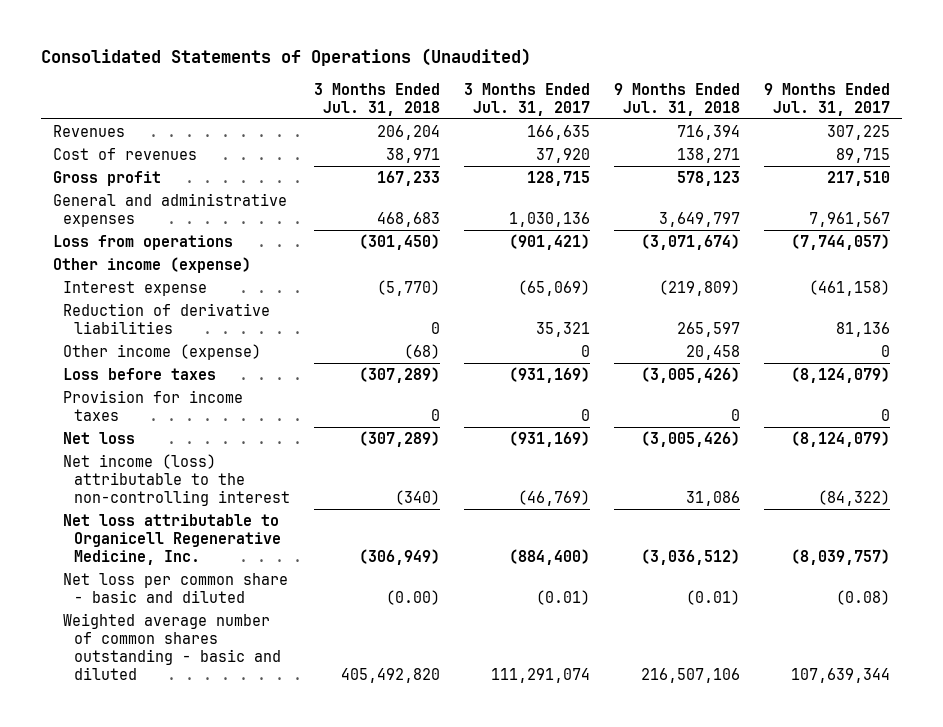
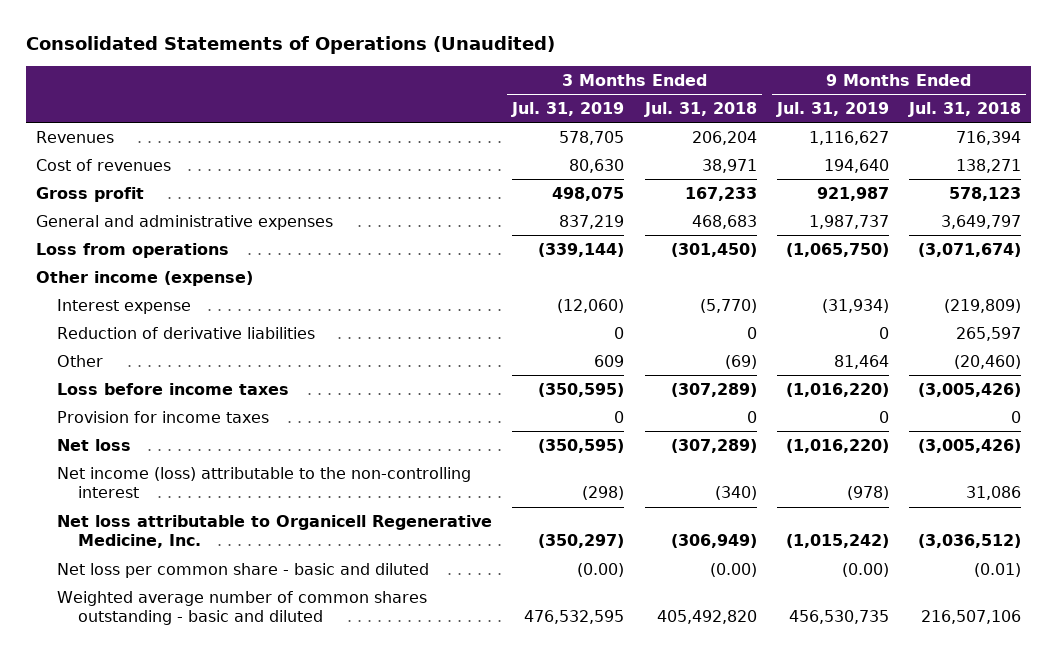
- | 3 Months Ended Jul. 31, 2018 | 3 Months Ended Jul. 31, 2017 | 9 Months Ended Jul. 31, 2018 | 9 Months Ended Jul. 31, 2017
+ | 3 Months Ended Jul. 31, 2019 | 3 Months Ended Jul. 31, 2018 | 9 Months Ended Jul. 31, 2019 | 9 Months Ended Jul. 31, 2018
- Other income (expense) | (68) | 0 | 20,458 | 0
- Loss before taxes | (307,289) | (931,169) | (3,005,426) | (8,124,079)
+ Other | 609 | (69) | 81,464 | (20,460)
+ Loss before income taxes | (350,595) | (307,289) | (1,016,220) | (3,005,426)

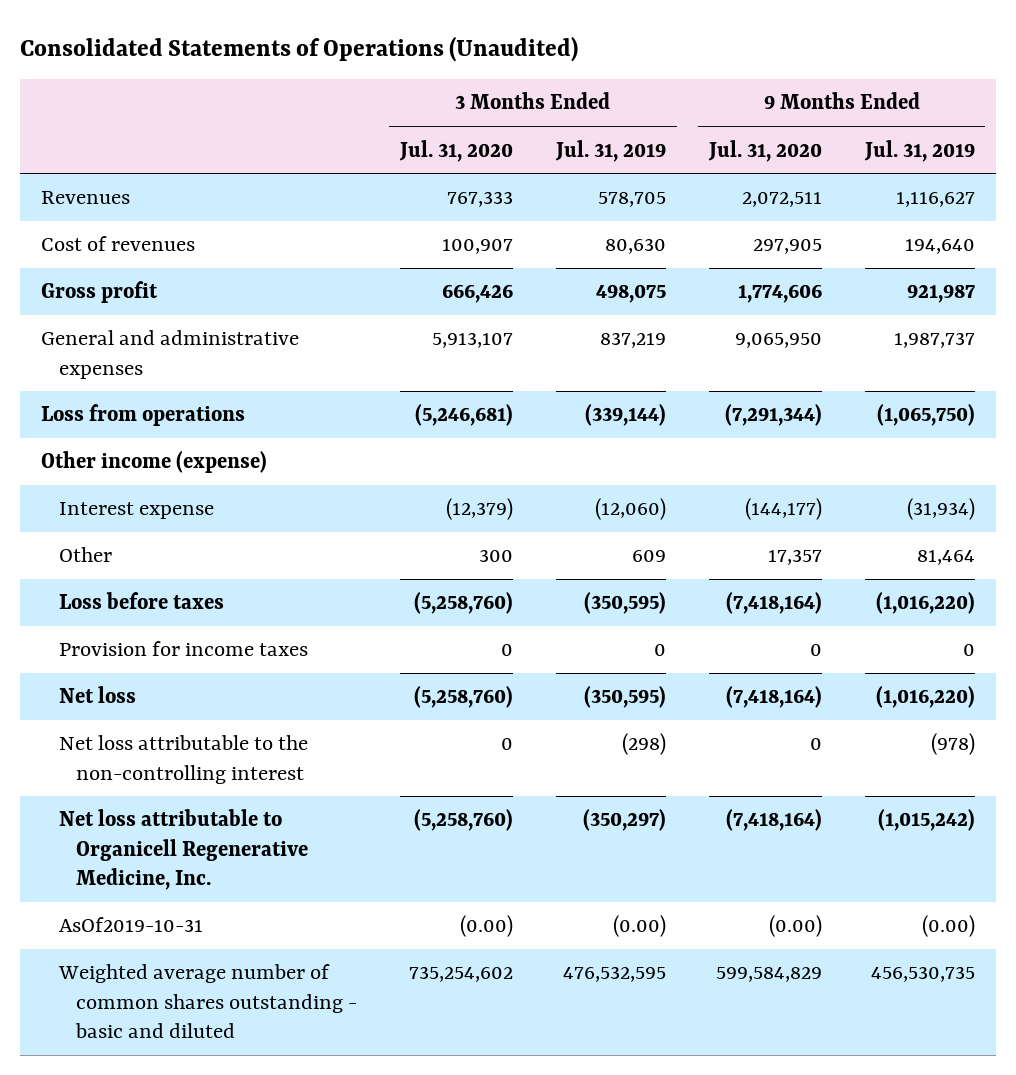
- | 3 Months Ended Jul. 31, 2019 | 3 Months Ended Jul. 31, 2018 | 9 Months Ended Jul. 31, 2019 | 9 Months Ended Jul. 31, 2018
+ | 3 Months Ended Jul. 31, 2020 | 3 Months Ended Jul. 31, 2019 | 9 Months Ended Jul. 31, 2020 | 9 Months Ended Jul. 31, 2019
- Reduction of derivative liabilities | 0 | 0 | 0 | 265,597
- Loss before income taxes | (350,595) | (307,289) | (1,016,220) | (3,005,426)
+ Loss before taxes | (5,258,760) | (350,595) | (7,418,164) | (1,016,220)
- Net income (loss) attributable to the non-controlling interest | (298) | (340) | (978) | 31,086
+ Net loss attributable to the non-controlling interest | 0 | (298) | 0 | (978)
- Net loss per common share - basic and diluted | (0.00) | (0.00) | (0.00) | (0.01)
+ AsOf2019-10-31 | (0.00) | (0.00) | (0.00) | (0.00)

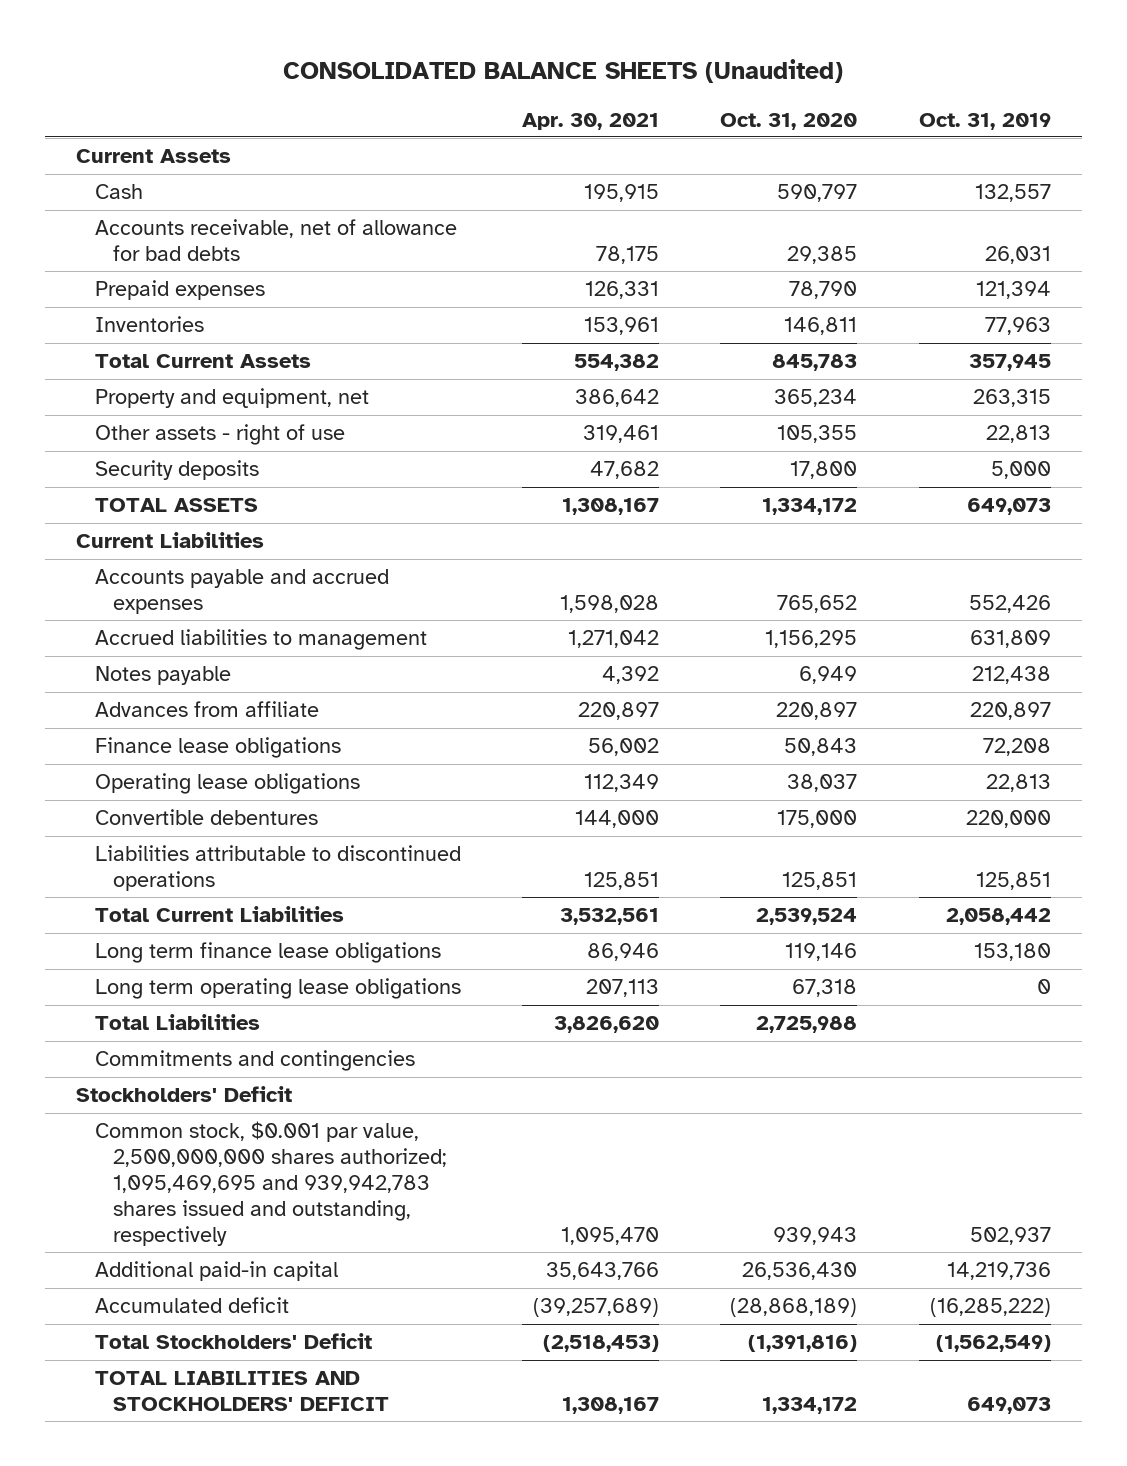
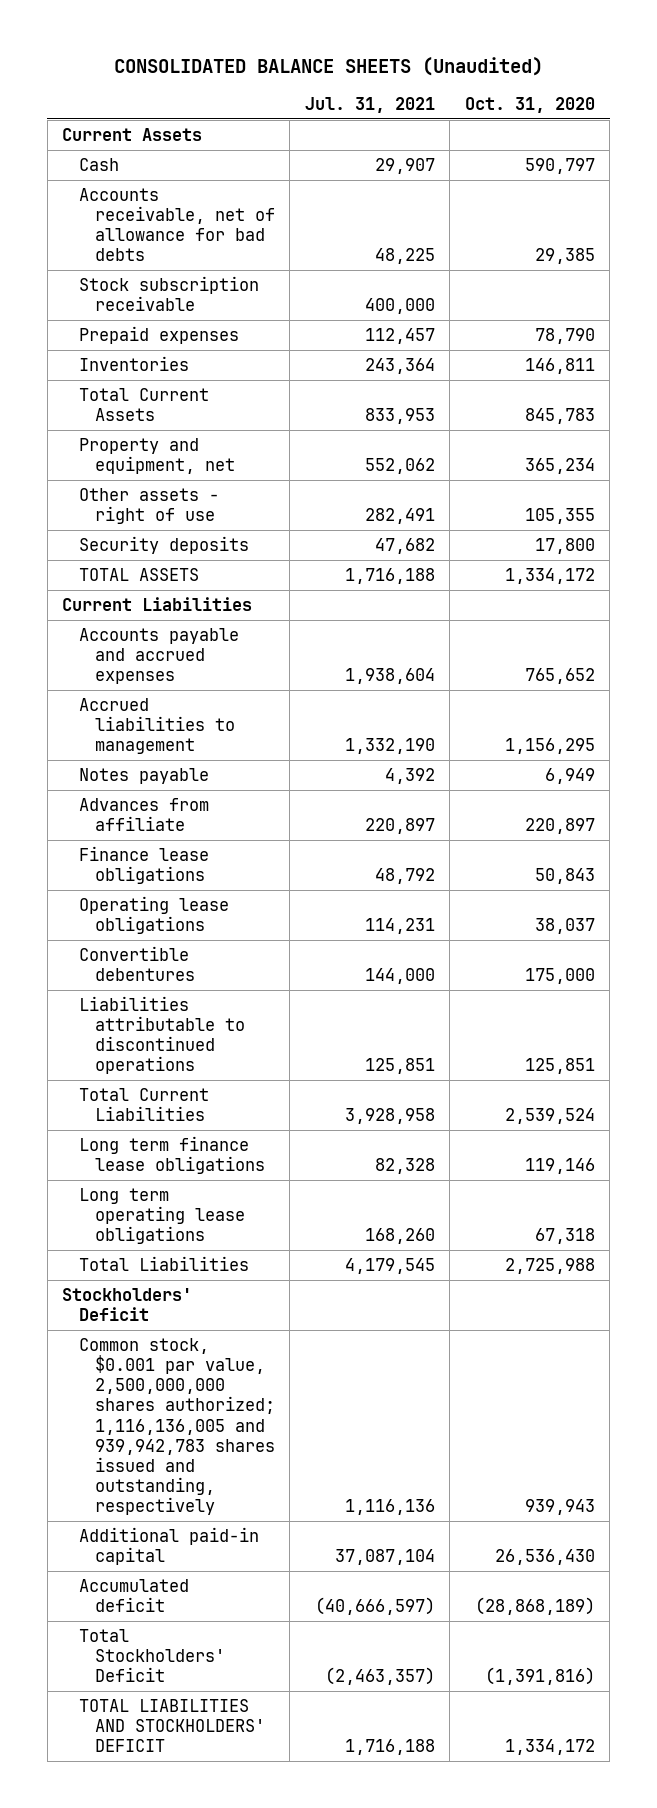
- | Apr. 30, 2021 | Oct. 31, 2020 | Oct. 31, 2019
+ | Jul. 31, 2021 | Oct. 31, 2020
+ Stock subscription receivable | 400,000 |
- Commitments and contingencies
- Common stock, $0.001 par value, 2,500,000,000 shares authorized; 1,095,469,695 and 939,942,783 shares issued and outstanding, respectively | 1,095,470 | 939,943 | 502,937
+ Common stock, $0.001 par value, 2,500,000,000 shares authorized; 1,116,136,005 and 939,942,783 shares issued and outstanding, respectively | 1,116,136 | 939,943

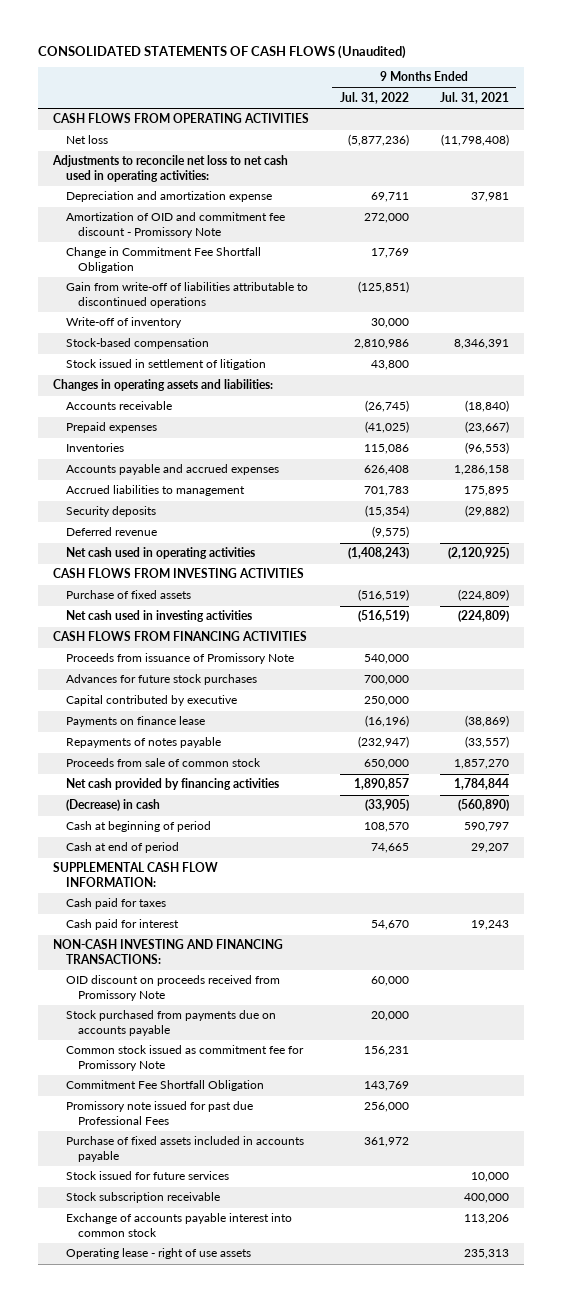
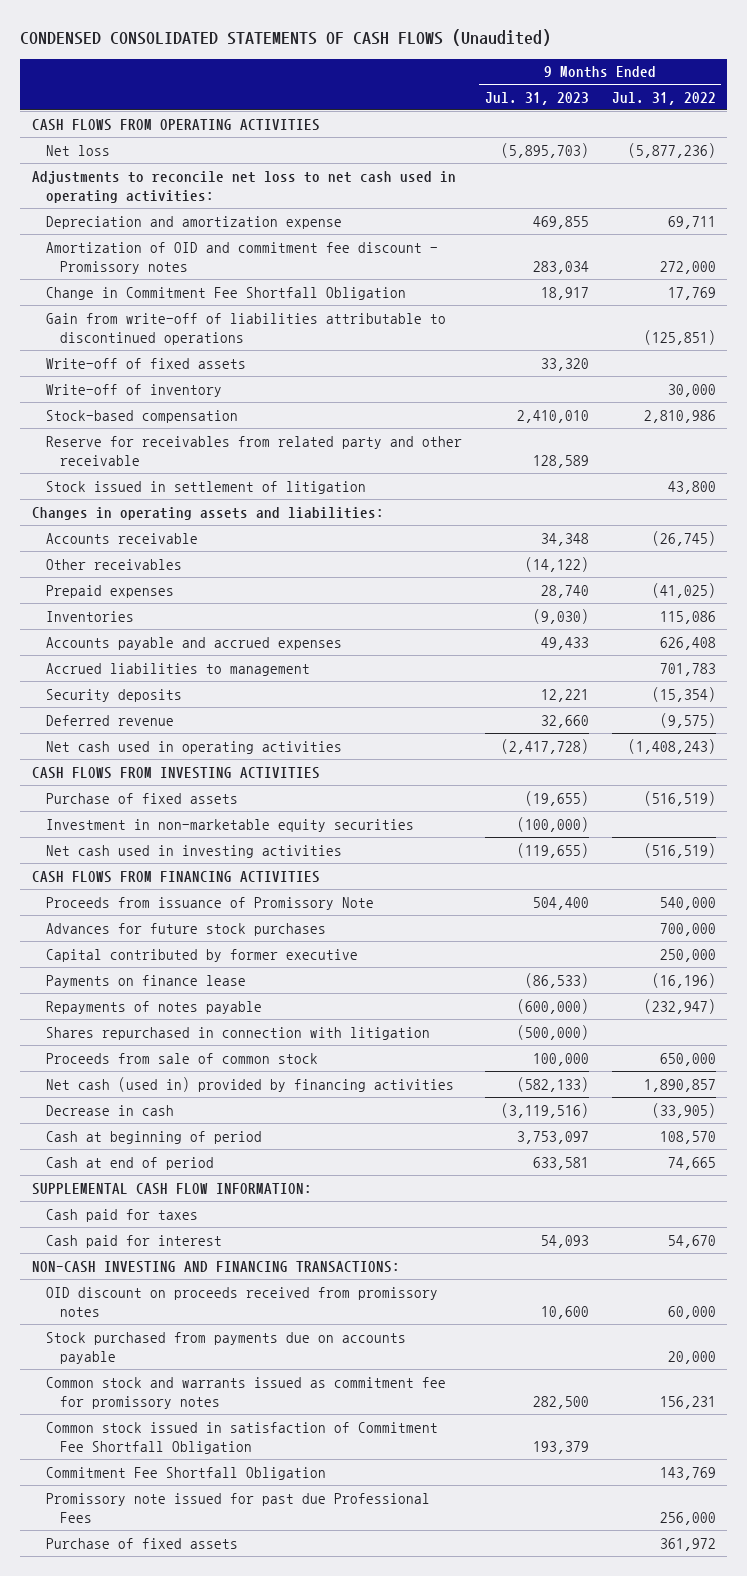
- CONSOLIDATED STATEMENTS OF CASH FLOWS (Unaudited)
+ CONDENSED CONSOLIDATED STATEMENTS OF CASH FLOWS (Unaudited)
- | 9 Months Ended Jul. 31, 2022 | 9 Months Ended Jul. 31, 2021
+ | 9 Months Ended Jul. 31, 2023 | 9 Months Ended Jul. 31, 2022
- Amortization of OID and commitment fee discount - Promissory Note | 272,000 |
+ Amortization of OID and commitment fee discount - Promissory notes | 283,034 | 272,000
+ Write-off of fixed assets | 33,320 |
+ Reserve for receivables from related party and other receivable | 128,589 |
+ Other receivables | (14,122) |
+ Investment in non-marketable equity securities | (100,000) |
- Capital contributed by executive | 250,000 |
+ Capital contributed by former executive | | 250,000
+ Shares repurchased in connection with litigation | (500,000) |
- Net cash provided by financing activities | 1,890,857 | 1,784,844
- (Decrease) in cash | (33,905) | (560,890)
+ Net cash (used in) provided by financing activities | (582,133) | 1,890,857
+ Decrease in cash | (3,119,516) | (33,905)
- OID discount on proceeds received from Promissory Note | 60,000 |
+ OID discount on proceeds received from promissory notes | 10,600 | 60,000
- Common stock issued as commitment fee for Promissory Note | 156,231 |
+ Common stock and warrants issued as commitment fee for promissory notes | 282,500 | 156,231
+ Common stock issued in satisfaction of Commitment Fee Shortfall Obligation | 193,379 |
- Purchase of fixed assets included in accounts payable | 361,972 |
- Stock issued for future services | | 10,000
- Stock subscription receivable | | 400,000
- Exchange of accounts payable interest into common stock | | 113,206
- Operating lease - right of use assets | | 235,313
+ Purchase of fixed assets | | 361,972

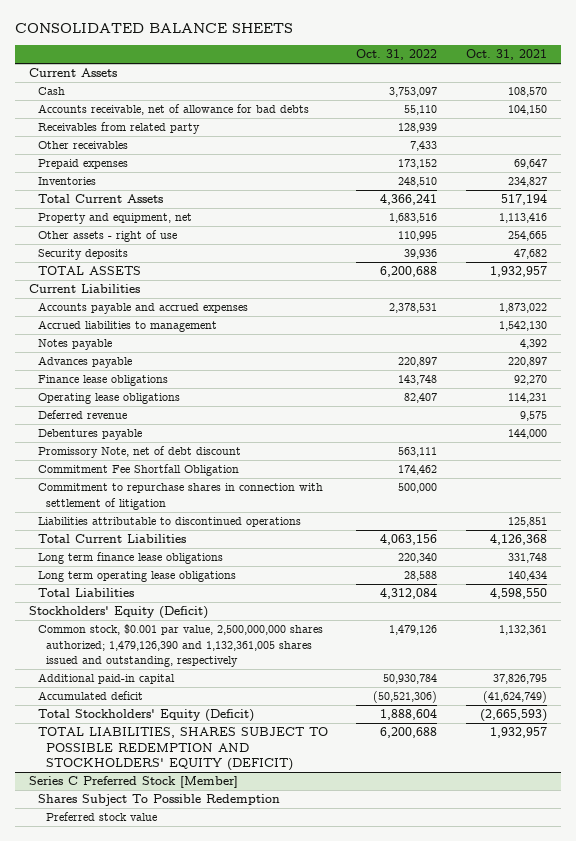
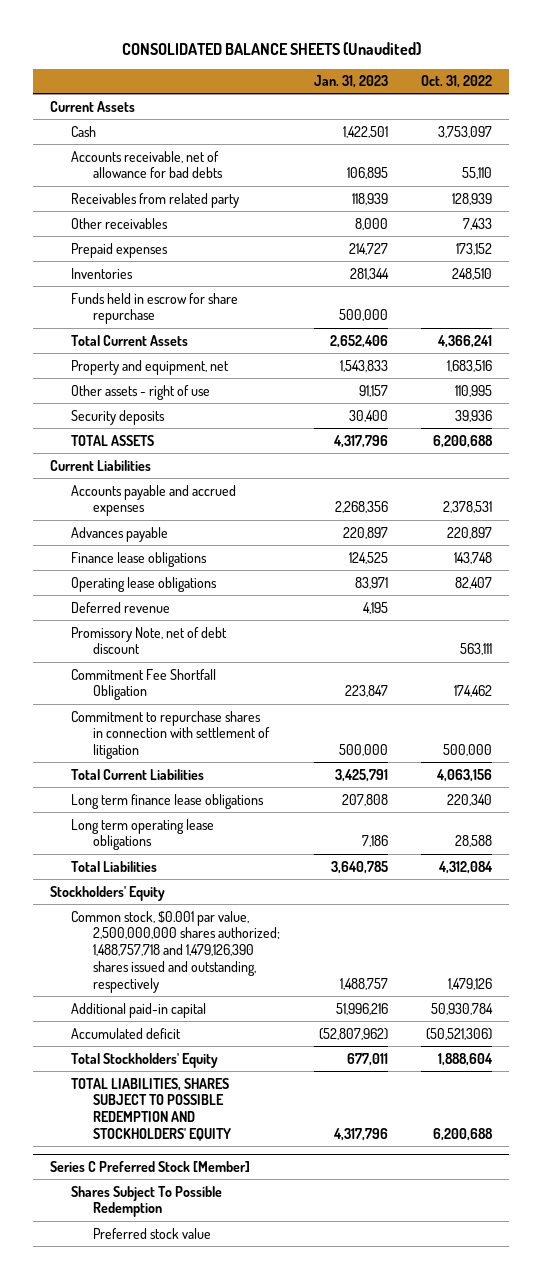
- CONSOLIDATED BALANCE SHEETS
+ CONSOLIDATED BALANCE SHEETS (Unaudited)
- | Oct. 31, 2022 | Oct. 31, 2021
+ | Jan. 31, 2023 | Oct. 31, 2022
+ Funds held in escrow for share repurchase | 500,000 |
- Accrued liabilities to management | | 1,542,130
- Notes payable | | 4,392
- Debentures payable | | 144,000
- Liabilities attributable to discontinued operations | | 125,851
- Stockholders' Equity (Deficit)
- Common stock, $0.001 par value, 2,500,000,000 shares authorized; 1,479,126,390 and 1,132,361,005 shares issued and outstanding, respectively | 1,479,126 | 1,132,361
+ Stockholders' Equity
+ Common stock, $0.001 par value, 2,500,000,000 shares authorized; 1,488,757,718 and 1,479,126,390 shares issued and outstanding, respectively | 1,488,757 | 1,479,126
- Total Stockholders' Equity (Deficit) | 1,888,604 | (2,665,593)
- TOTAL LIABILITIES, SHARES SUBJECT TO POSSIBLE REDEMPTION AND STOCKHOLDERS' EQUITY (DEFICIT) | 6,200,688 | 1,932,957
+ Total Stockholders' Equity | 677,011 | 1,888,604
+ TOTAL LIABILITIES, SHARES SUBJECT TO POSSIBLE REDEMPTION AND STOCKHOLDERS' EQUITY | 4,317,796 | 6,200,688

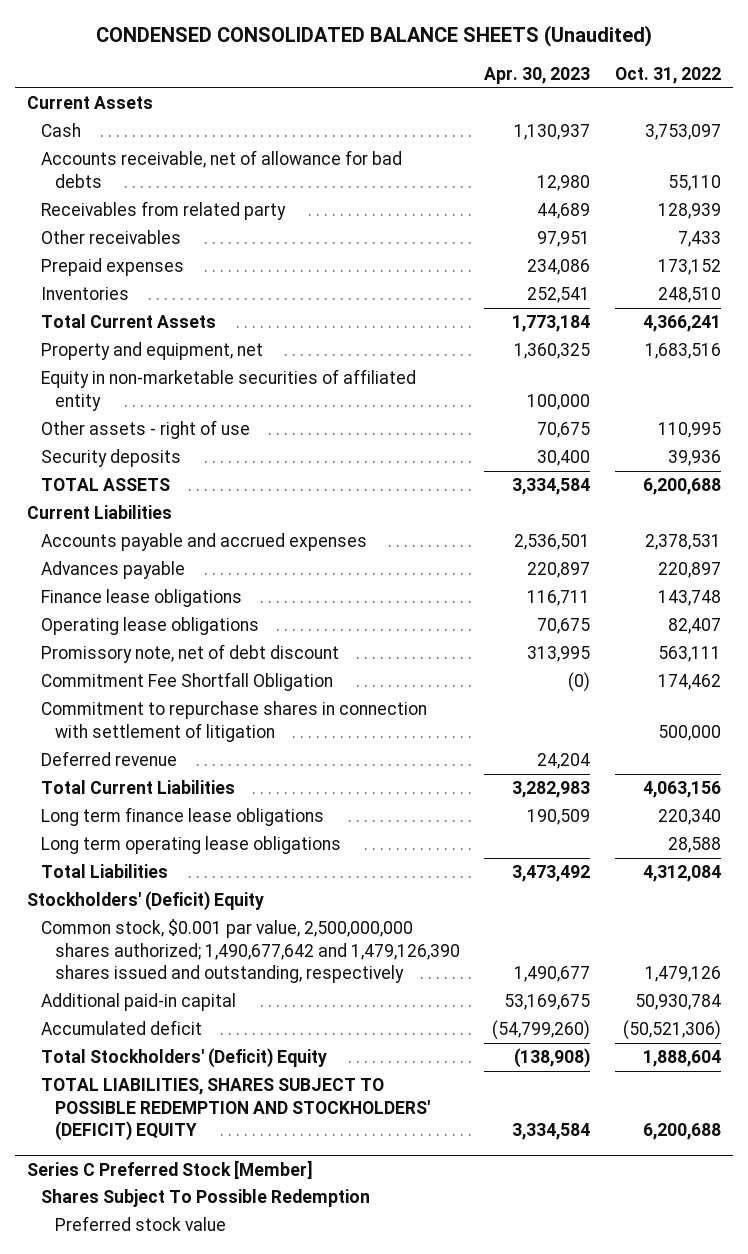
- CONSOLIDATED BALANCE SHEETS (Unaudited)
+ CONDENSED CONSOLIDATED BALANCE SHEETS (Unaudited)
- | Jan. 31, 2023 | Oct. 31, 2022
+ | Apr. 30, 2023 | Oct. 31, 2022
- Funds held in escrow for share repurchase | 500,000 |
+ Equity in non-marketable securities of affiliated entity | 100,000 |
- Promissory Note, net of debt discount | | 563,111
+ Promissory note, net of debt discount | 313,995 | 563,111
moved down: Deferred revenue | 24,204 |
- Stockholders' Equity
- Common stock, $0.001 par value, 2,500,000,000 shares authorized; 1,488,757,718 and 1,479,126,390 shares issued and outstanding, respectively | 1,488,757 | 1,479,126
+ Stockholders' (Deficit) Equity
+ Common stock, $0.001 par value, 2,500,000,000 shares authorized; 1,490,677,642 and 1,479,126,390 shares issued and outstanding, respectively | 1,490,677 | 1,479,126
- Total Stockholders' Equity | 677,011 | 1,888,604
- TOTAL LIABILITIES, SHARES SUBJECT TO POSSIBLE REDEMPTION AND STOCKHOLDERS' EQUITY | 4,317,796 | 6,200,688
+ Total Stockholders' (Deficit) Equity | (138,908) | 1,888,604
+ TOTAL LIABILITIES, SHARES SUBJECT TO POSSIBLE REDEMPTION AND STOCKHOLDERS' (DEFICIT) EQUITY | 3,334,584 | 6,200,688

